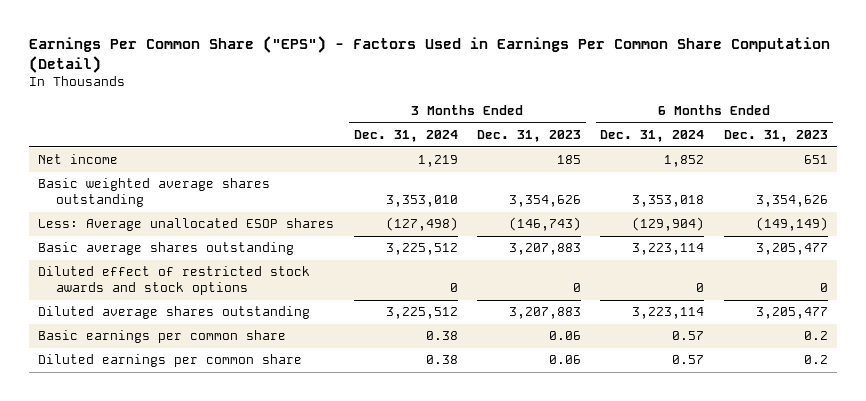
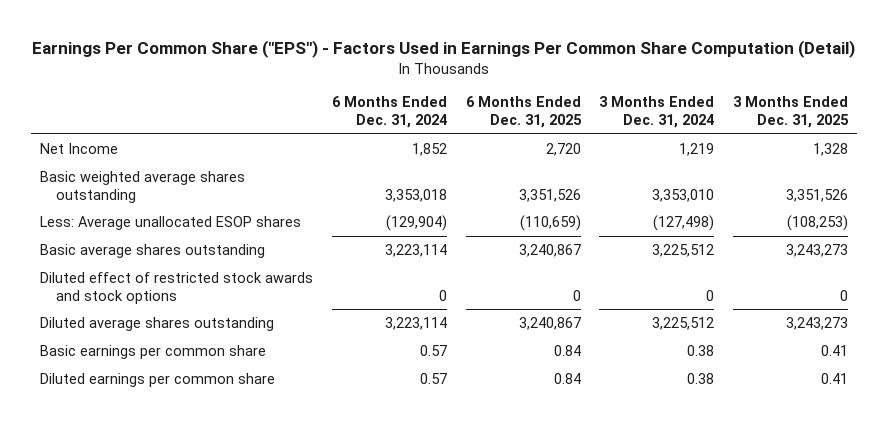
- | 3 Months Ended Dec. 31, 2024 | 3 Months Ended Dec. 31, 2023 | 6 Months Ended Dec. 31, 2024 | 6 Months Ended Dec. 31, 2023
+ | 6 Months Ended Dec. 31, 2024 | 6 Months Ended Dec. 31, 2025 | 3 Months Ended Dec. 31, 2024 | 3 Months Ended Dec. 31, 2025
- Net income | 1,219 | 185 | 1,852 | 651
+ Net Income | 1,852 | 2,720 | 1,219 | 1,328

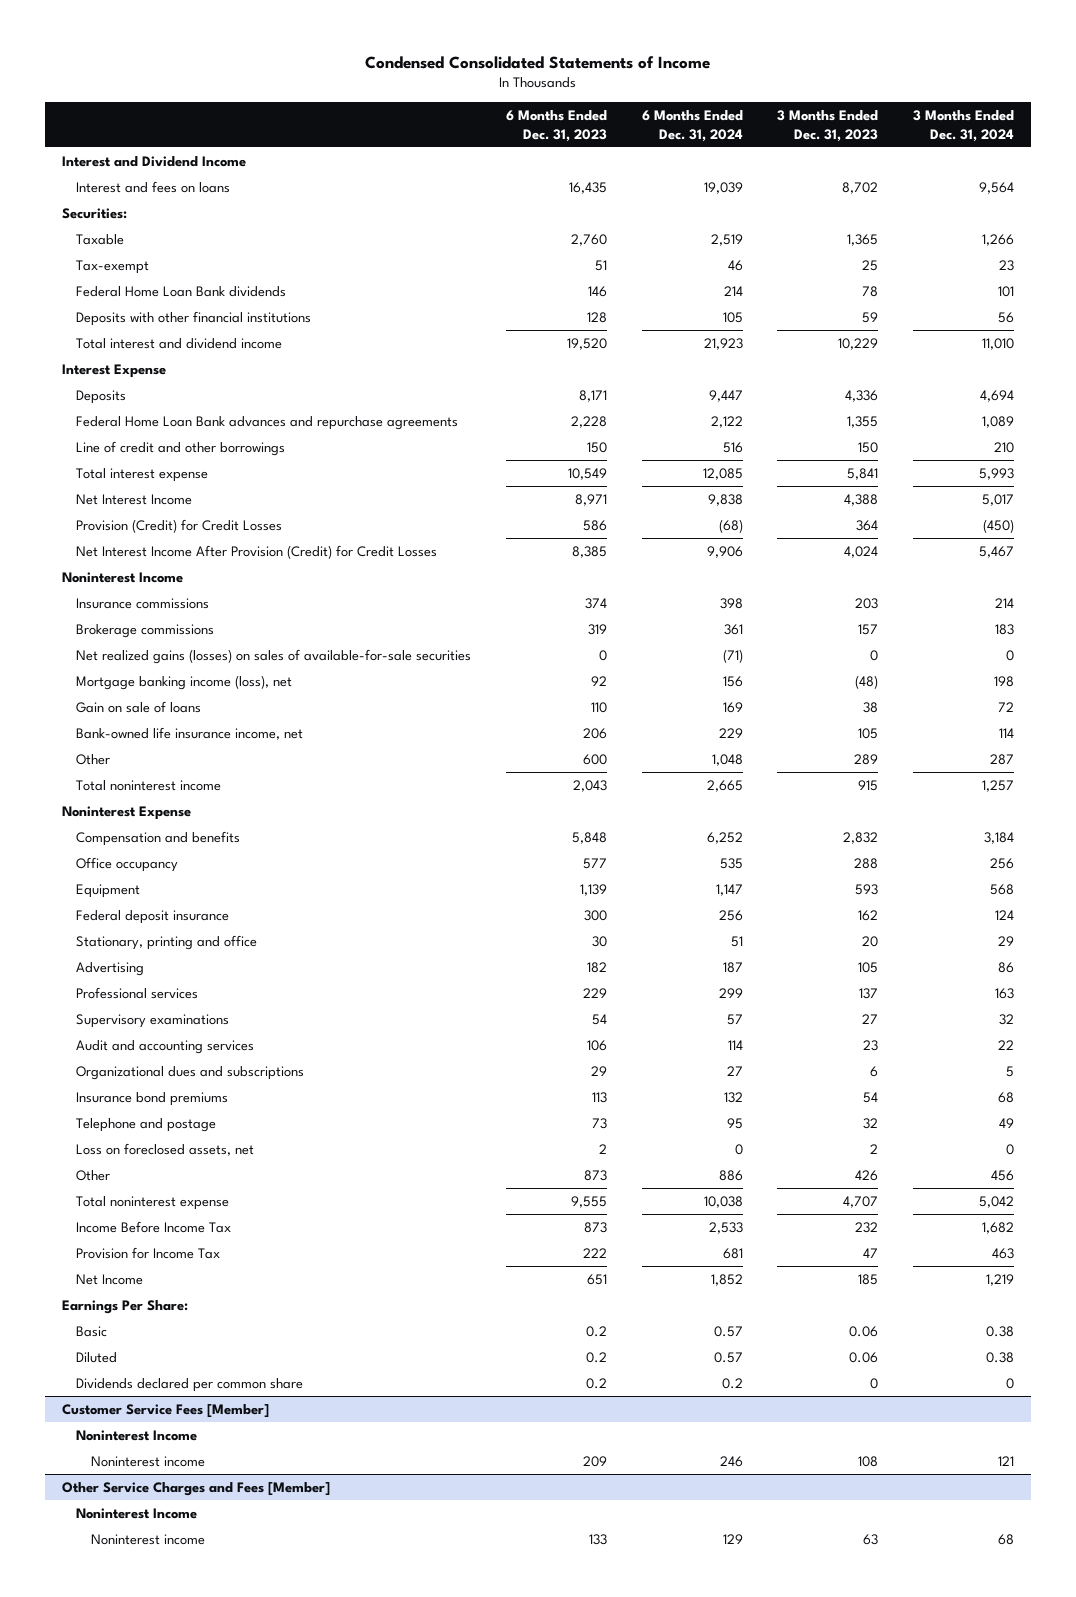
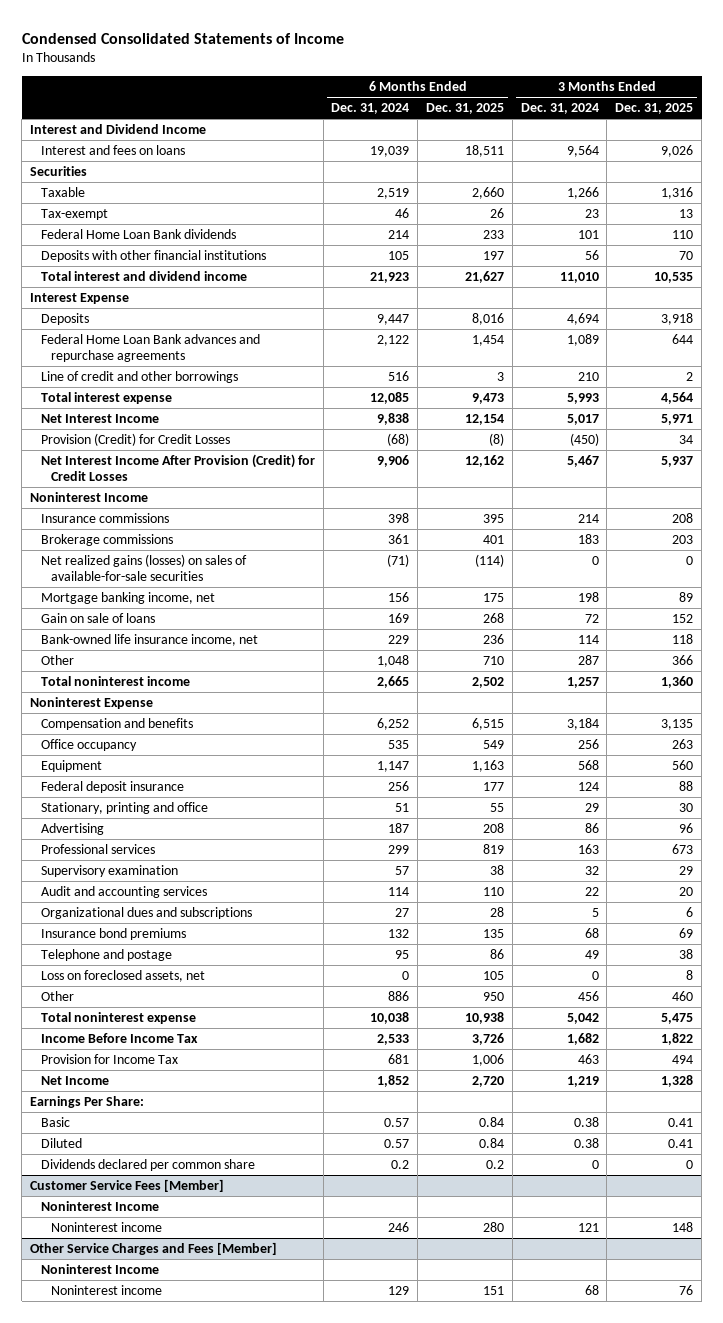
- | 6 Months Ended Dec. 31, 2023 | 6 Months Ended Dec. 31, 2024 | 3 Months Ended Dec. 31, 2023 | 3 Months Ended Dec. 31, 2024
+ | 6 Months Ended Dec. 31, 2024 | 6 Months Ended Dec. 31, 2025 | 3 Months Ended Dec. 31, 2024 | 3 Months Ended Dec. 31, 2025
- Securities:
+ Securities
- Mortgage banking income (loss), net | 92 | 156 | (48) | 198
+ Mortgage banking income, net | 156 | 175 | 198 | 89
- Supervisory examinations | 54 | 57 | 27 | 32
+ Supervisory examination | 57 | 38 | 32 | 29

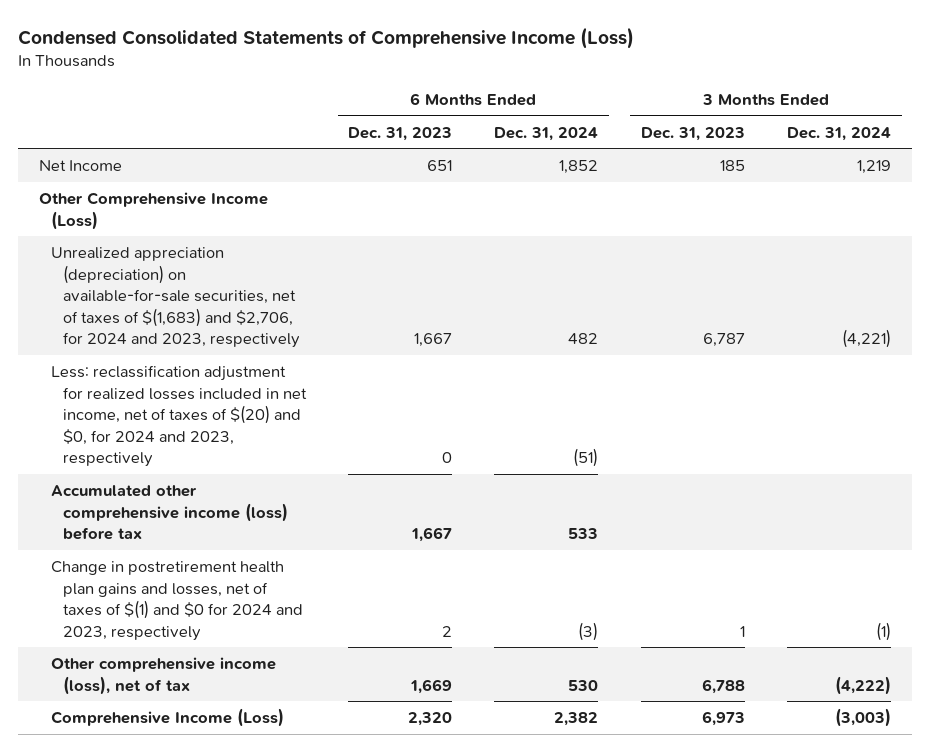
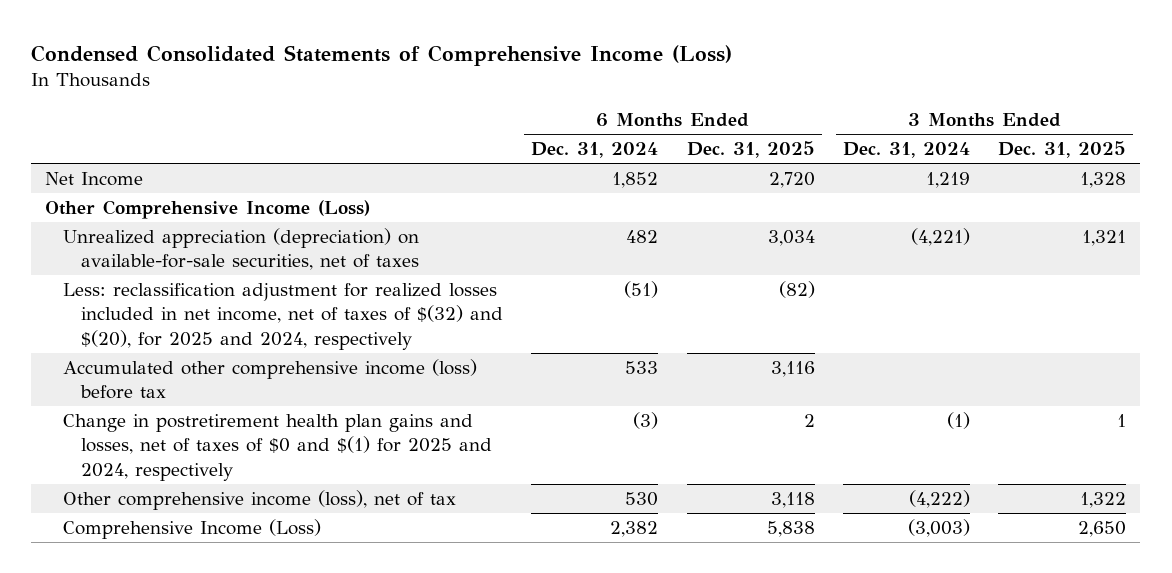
- | 6 Months Ended Dec. 31, 2023 | 6 Months Ended Dec. 31, 2024 | 3 Months Ended Dec. 31, 2023 | 3 Months Ended Dec. 31, 2024
+ | 6 Months Ended Dec. 31, 2024 | 6 Months Ended Dec. 31, 2025 | 3 Months Ended Dec. 31, 2024 | 3 Months Ended Dec. 31, 2025
- Unrealized appreciation (depreciation) on available-for-sale securities, net of taxes of $(1,683) and $2,706, for 2024 and 2023, respectively | 1,667 | 482 | 6,787 | (4,221)
- Less: reclassification adjustment for realized losses included in net income, net of taxes of $(20) and $0, for 2024 and 2023, respectively | 0 | (51) | |
+ Unrealized appreciation (depreciation) on available-for-sale securities, net of taxes | 482 | 3,034 | (4,221) | 1,321
+ Less: reclassification adjustment for realized losses included in net income, net of taxes of $(32) and $(20), for 2025 and 2024, respectively | (51) | (82) | |
- Change in postretirement health plan gains and losses, net of taxes of $(1) and $0 for 2024 and 2023, respectively | 2 | (3) | 1 | (1)
+ Change in postretirement health plan gains and losses, net of taxes of $0 and $(1) for 2025 and 2024, respectively | (3) | 2 | (1) | 1

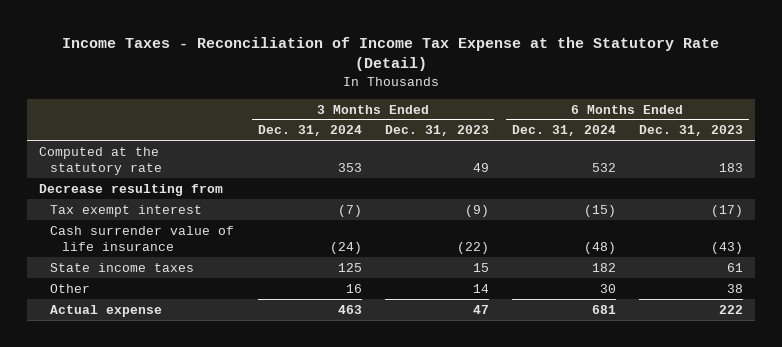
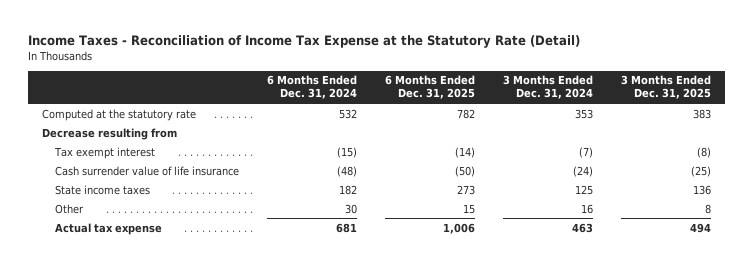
- | 3 Months Ended Dec. 31, 2024 | 3 Months Ended Dec. 31, 2023 | 6 Months Ended Dec. 31, 2024 | 6 Months Ended Dec. 31, 2023
+ | 6 Months Ended Dec. 31, 2024 | 6 Months Ended Dec. 31, 2025 | 3 Months Ended Dec. 31, 2024 | 3 Months Ended Dec. 31, 2025
- Actual expense | 463 | 47 | 681 | 222
+ Actual tax expense | 681 | 1,006 | 463 | 494

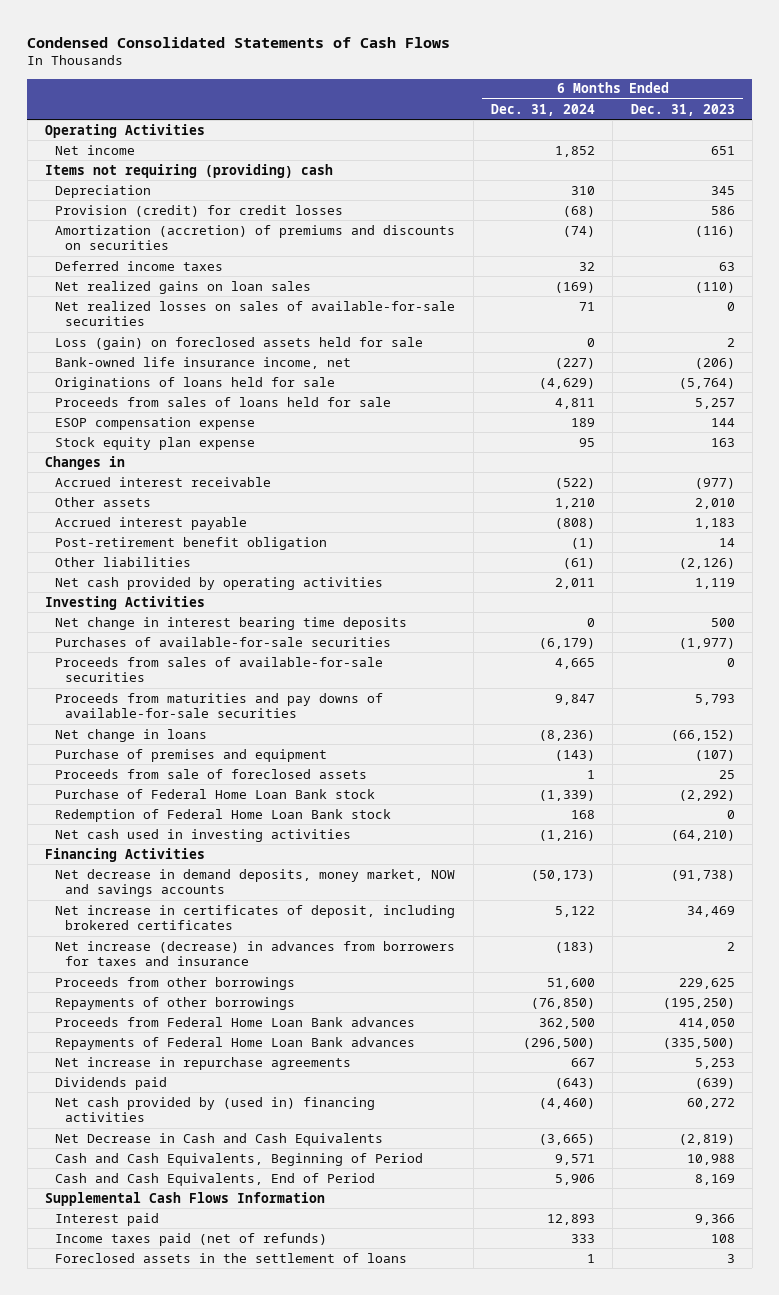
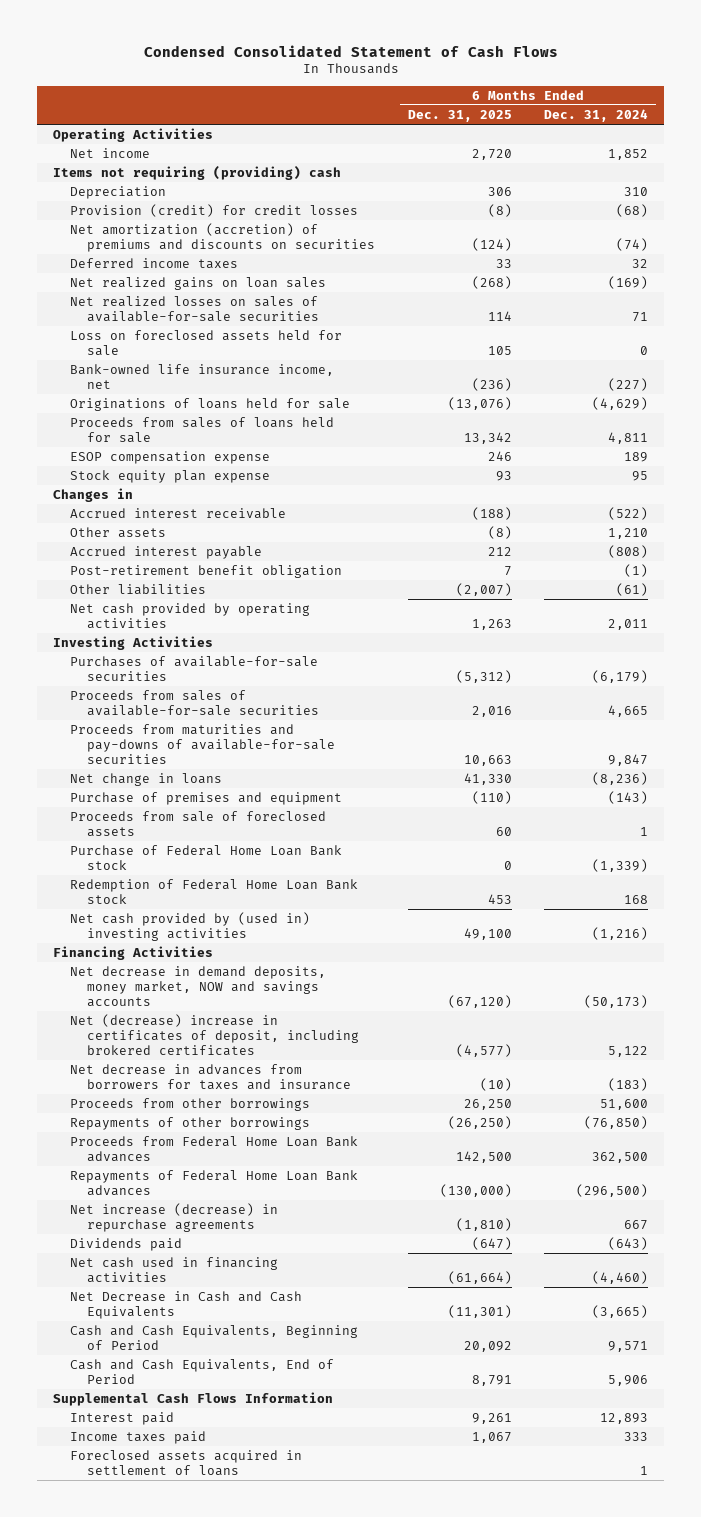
- Condensed Consolidated Statements of Cash Flows
+ Condensed Consolidated Statement of Cash Flows
- | 6 Months Ended Dec. 31, 2024 | 6 Months Ended Dec. 31, 2023
+ | 6 Months Ended Dec. 31, 2025 | 6 Months Ended Dec. 31, 2024
- Amortization (accretion) of premiums and discounts on securities | (74) | (116)
+ Net amortization (accretion) of premiums and discounts on securities | (124) | (74)
- Loss (gain) on foreclosed assets held for sale | 0 | 2
+ Loss on foreclosed assets held for sale | 105 | 0
- Net change in interest bearing time deposits | 0 | 500
- Proceeds from maturities and pay downs of available-for-sale securities | 9,847 | 5,793
+ Proceeds from maturities and pay-downs of available-for-sale securities | 10,663 | 9,847
- Net cash used in investing activities | (1,216) | (64,210)
+ Net cash provided by (used in) investing activities | 49,100 | (1,216)
- Net increase in certificates of deposit, including brokered certificates | 5,122 | 34,469
- Net increase (decrease) in advances from borrowers for taxes and insurance | (183) | 2
+ Net (decrease) increase in certificates of deposit, including brokered certificates | (4,577) | 5,122
+ Net decrease in advances from borrowers for taxes and insurance | (10) | (183)
- Net increase in repurchase agreements | 667 | 5,253
+ Net increase (decrease) in repurchase agreements | (1,810) | 667
- Net cash provided by (used in) financing activities | (4,460) | 60,272
+ Net cash used in financing activities | (61,664) | (4,460)
- Income taxes paid (net of refunds) | 333 | 108
- Foreclosed assets in the settlement of loans | 1 | 3
+ Income taxes paid | 1,067 | 333
+ Foreclosed assets acquired in settlement of loans | | 1

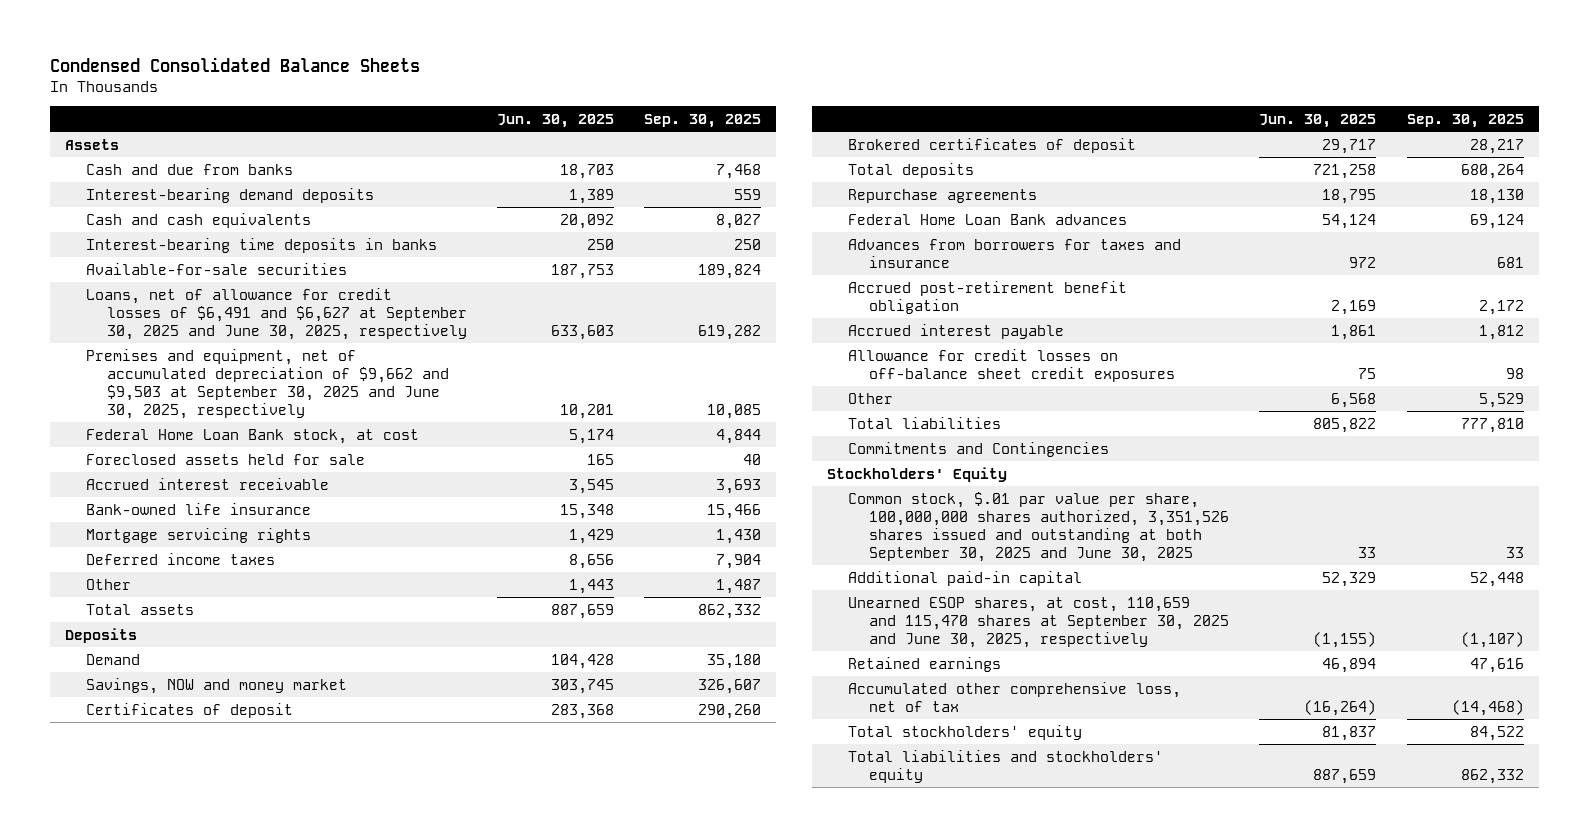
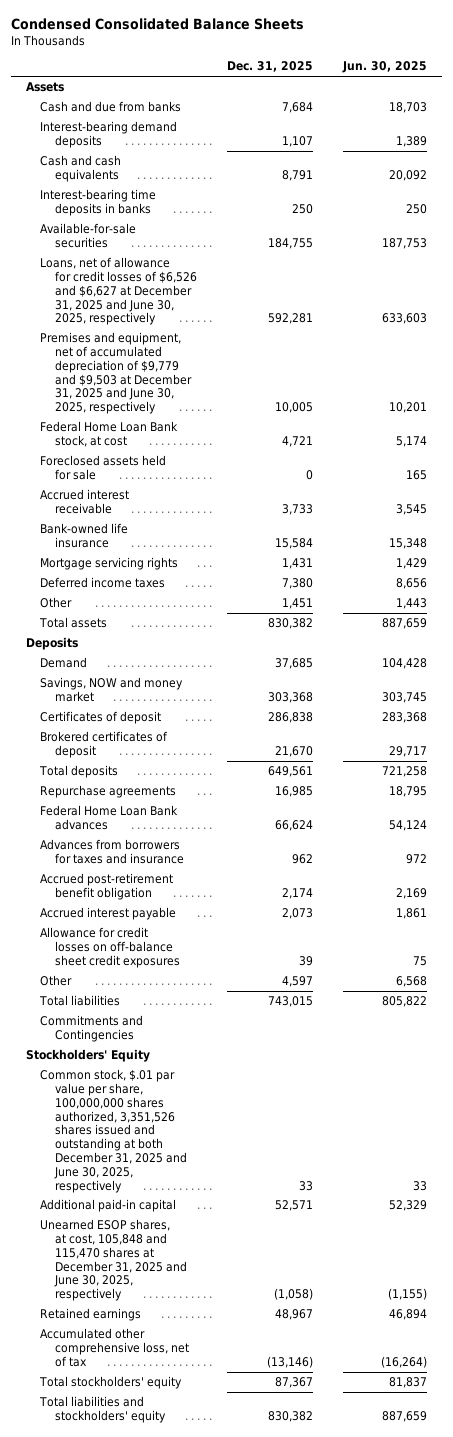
- | Jun. 30, 2025 | Sep. 30, 2025
+ | Dec. 31, 2025 | Jun. 30, 2025
- Loans, net of allowance for credit losses of $6,491 and $6,627 at September 30, 2025 and June 30, 2025, respectively | 633,603 | 619,282
- Premises and equipment, net of accumulated depreciation of $9,662 and $9,503 at September 30, 2025 and June 30, 2025, respectively | 10,201 | 10,085
+ Loans, net of allowance for credit losses of $6,526 and $6,627 at December 31, 2025 and June 30, 2025, respectively | 592,281 | 633,603
+ Premises and equipment, net of accumulated depreciation of $9,779 and $9,503 at December 31, 2025 and June 30, 2025, respectively | 10,005 | 10,201
- Common stock, $.01 par value per share, 100,000,000 shares authorized, 3,351,526 shares issued and outstanding at both September 30, 2025 and June 30, 2025 | 33 | 33
+ Common stock, $.01 par value per share, 100,000,000 shares authorized, 3,351,526 shares issued and outstanding at both December 31, 2025 and June 30, 2025, respectively | 33 | 33
- Unearned ESOP shares, at cost, 110,659 and 115,470 shares at September 30, 2025 and June 30, 2025, respectively | (1,155) | (1,107)
+ Unearned ESOP shares, at cost, 105,848 and 115,470 shares at December 31, 2025 and June 30, 2025, respectively | (1,058) | (1,155)

